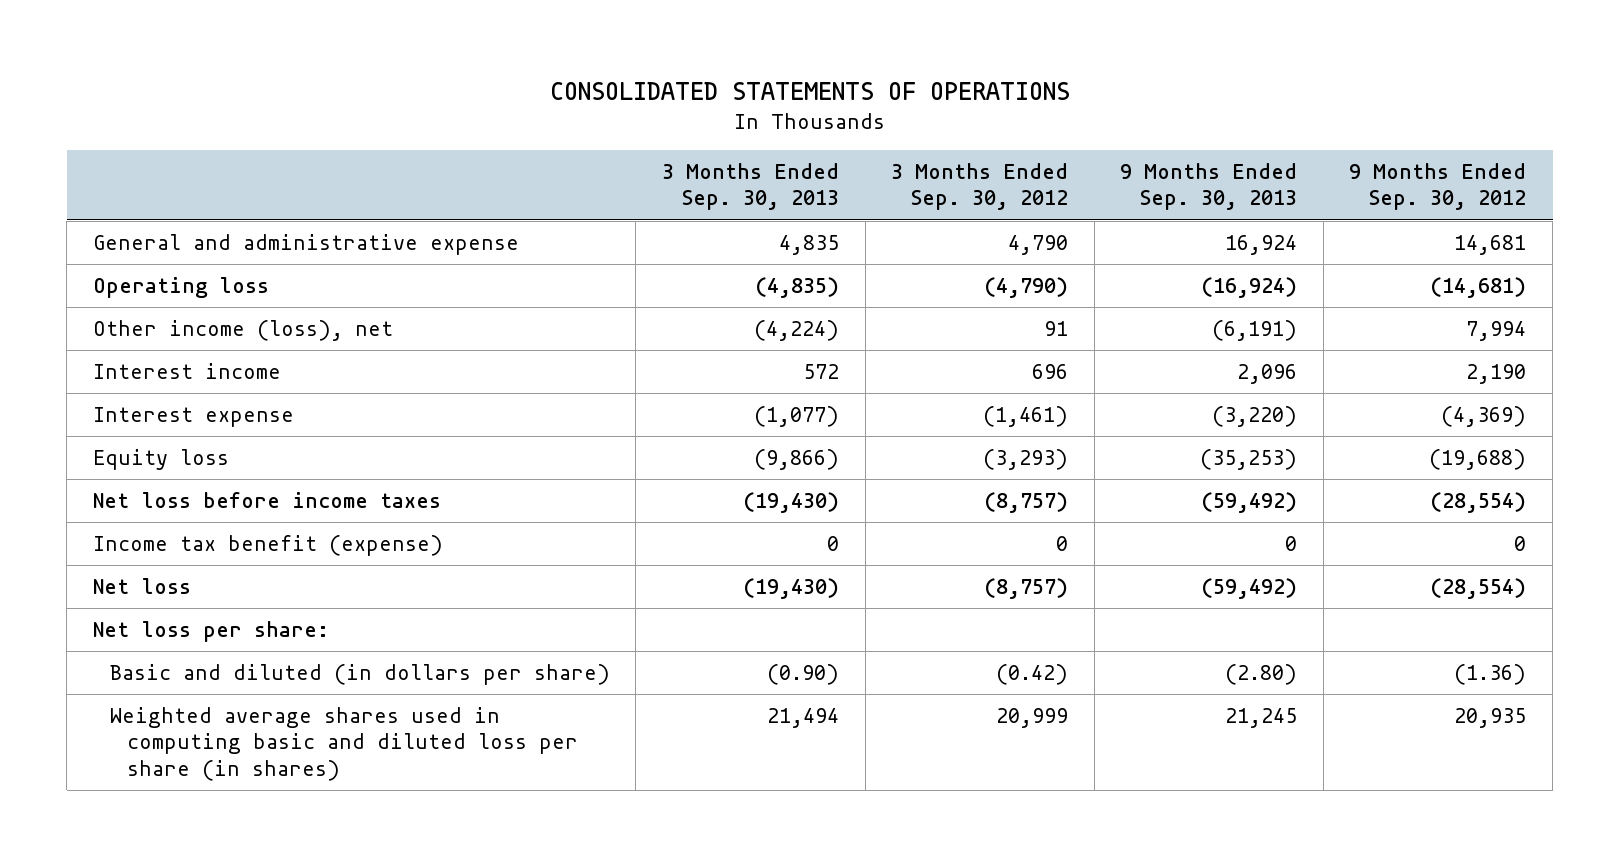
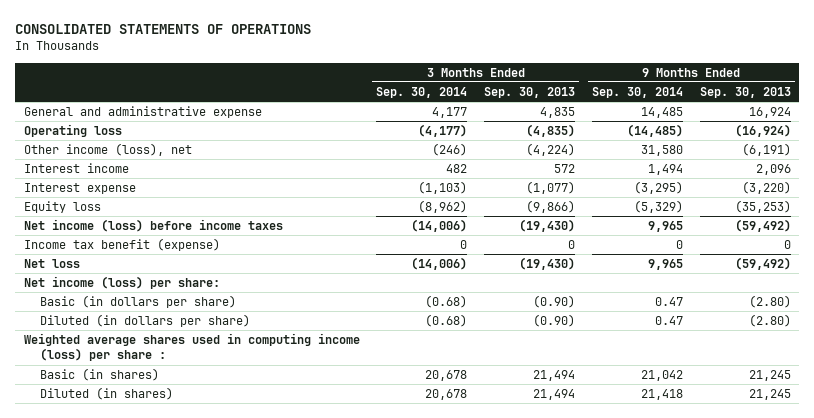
- | 3 Months Ended Sep. 30, 2013 | 3 Months Ended Sep. 30, 2012 | 9 Months Ended Sep. 30, 2013 | 9 Months Ended Sep. 30, 2012
+ | 3 Months Ended Sep. 30, 2014 | 3 Months Ended Sep. 30, 2013 | 9 Months Ended Sep. 30, 2014 | 9 Months Ended Sep. 30, 2013
- Net loss before income taxes | (19,430) | (8,757) | (59,492) | (28,554)
+ Net income (loss) before income taxes | (14,006) | (19,430) | 9,965 | (59,492)
- Net loss per share:
- Basic and diluted (in dollars per share) | (0.90) | (0.42) | (2.80) | (1.36)
- Weighted average shares used in computing basic and diluted loss per share (in shares) | 21,494 | 20,999 | 21,245 | 20,935
+ Net income (loss) per share:
+ Basic (in dollars per share) | (0.68) | (0.90) | 0.47 | (2.80)
+ Diluted (in dollars per share) | (0.68) | (0.90) | 0.47 | (2.80)
+ Weighted average shares used in computing income (loss) per share :
+ Basic (in shares) | 20,678 | 21,494 | 21,042 | 21,245
+ Diluted (in shares) | 20,678 | 21,494 | 21,418 | 21,245

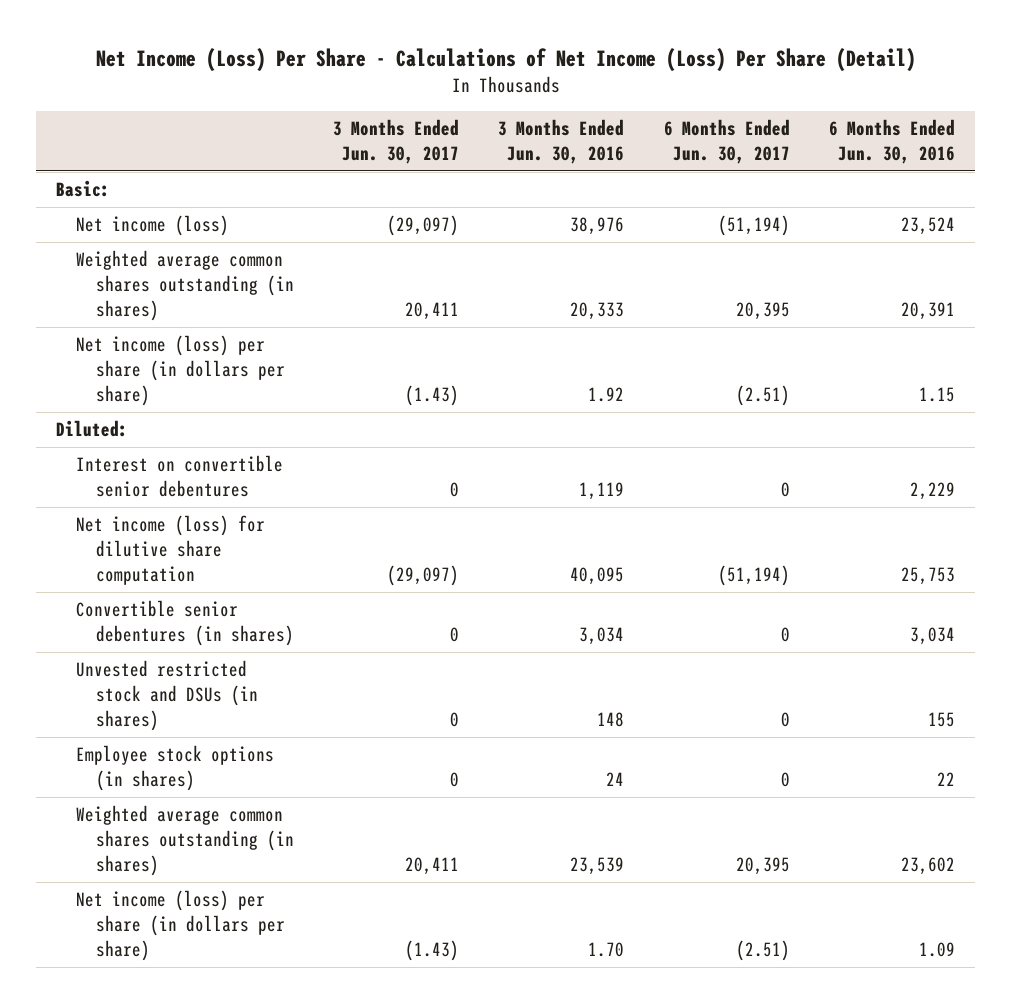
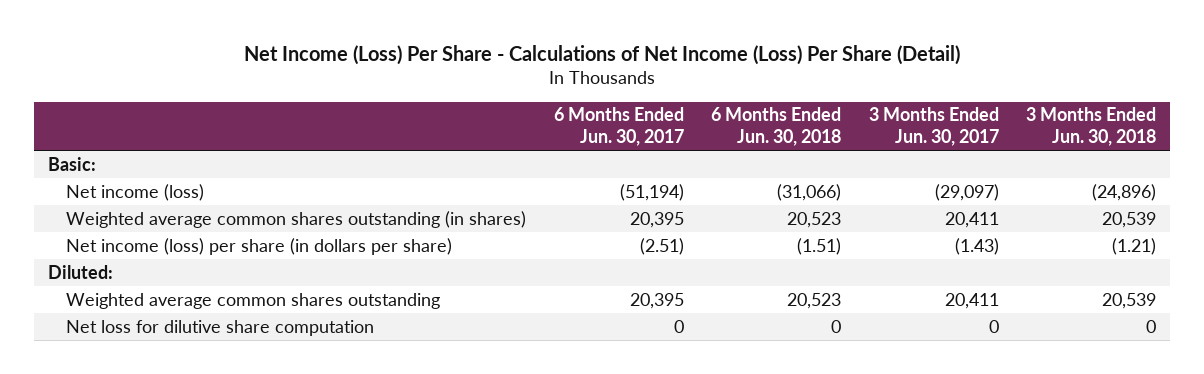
- | 3 Months Ended Jun. 30, 2017 | 3 Months Ended Jun. 30, 2016 | 6 Months Ended Jun. 30, 2017 | 6 Months Ended Jun. 30, 2016
+ | 6 Months Ended Jun. 30, 2017 | 6 Months Ended Jun. 30, 2018 | 3 Months Ended Jun. 30, 2017 | 3 Months Ended Jun. 30, 2018
- Interest on convertible senior debentures | 0 | 1,119 | 0 | 2,229
- Net income (loss) for dilutive share computation | (29,097) | 40,095 | (51,194) | 25,753
- Convertible senior debentures (in shares) | 0 | 3,034 | 0 | 3,034
- Unvested restricted stock and DSUs (in shares) | 0 | 148 | 0 | 155
- Employee stock options (in shares) | 0 | 24 | 0 | 22
- Weighted average common shares outstanding (in shares) | 20,411 | 23,539 | 20,395 | 23,602
- Net income (loss) per share (in dollars per share) | (1.43) | 1.70 | (2.51) | 1.09
+ Weighted average common shares outstanding | 20,395 | 20,523 | 20,411 | 20,539
+ Net loss for dilutive share computation | 0 | 0 | 0 | 0

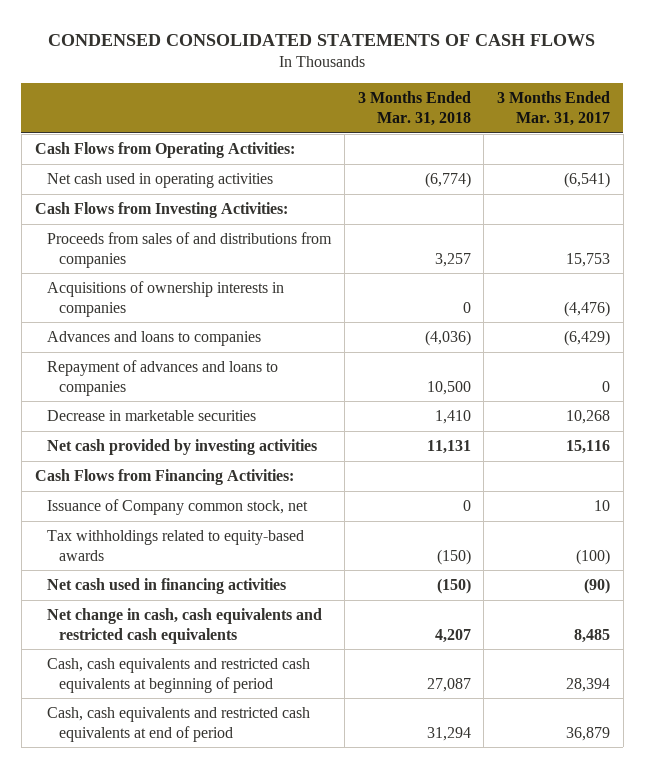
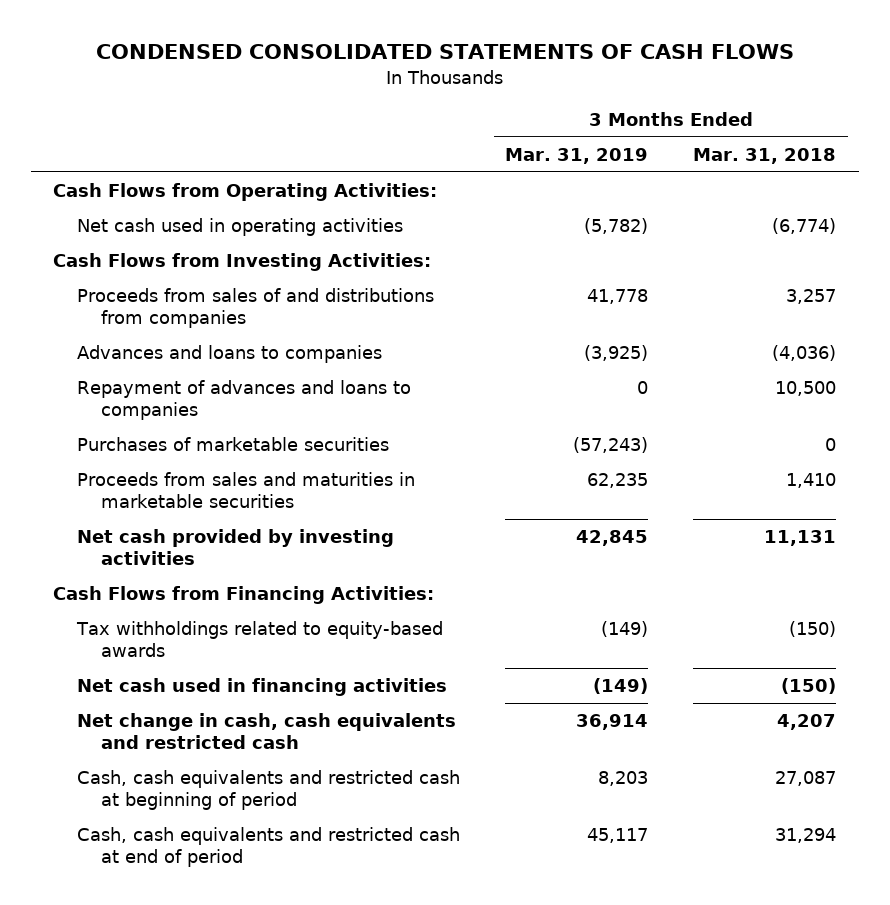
- | 3 Months Ended Mar. 31, 2018 | 3 Months Ended Mar. 31, 2017
+ | 3 Months Ended Mar. 31, 2019 | 3 Months Ended Mar. 31, 2018
- Acquisitions of ownership interests in companies | 0 | (4,476)
- Decrease in marketable securities | 1,410 | 10,268
+ Purchases of marketable securities | (57,243) | 0
+ Proceeds from sales and maturities in marketable securities | 62,235 | 1,410
- Issuance of Company common stock, net | 0 | 10
- Net change in cash, cash equivalents and restricted cash equivalents | 4,207 | 8,485
- Cash, cash equivalents and restricted cash equivalents at beginning of period | 27,087 | 28,394
- Cash, cash equivalents and restricted cash equivalents at end of period | 31,294 | 36,879
+ Net change in cash, cash equivalents and restricted cash | 36,914 | 4,207
+ Cash, cash equivalents and restricted cash at beginning of period | 8,203 | 27,087
+ Cash, cash equivalents and restricted cash at end of period | 45,117 | 31,294

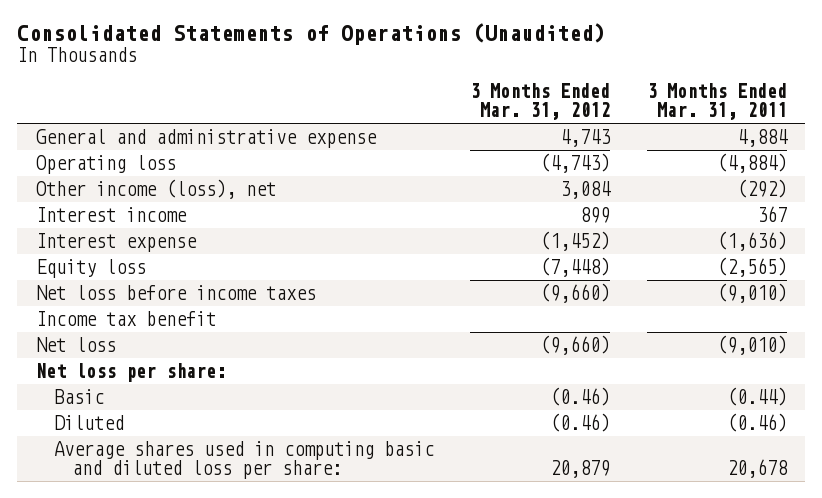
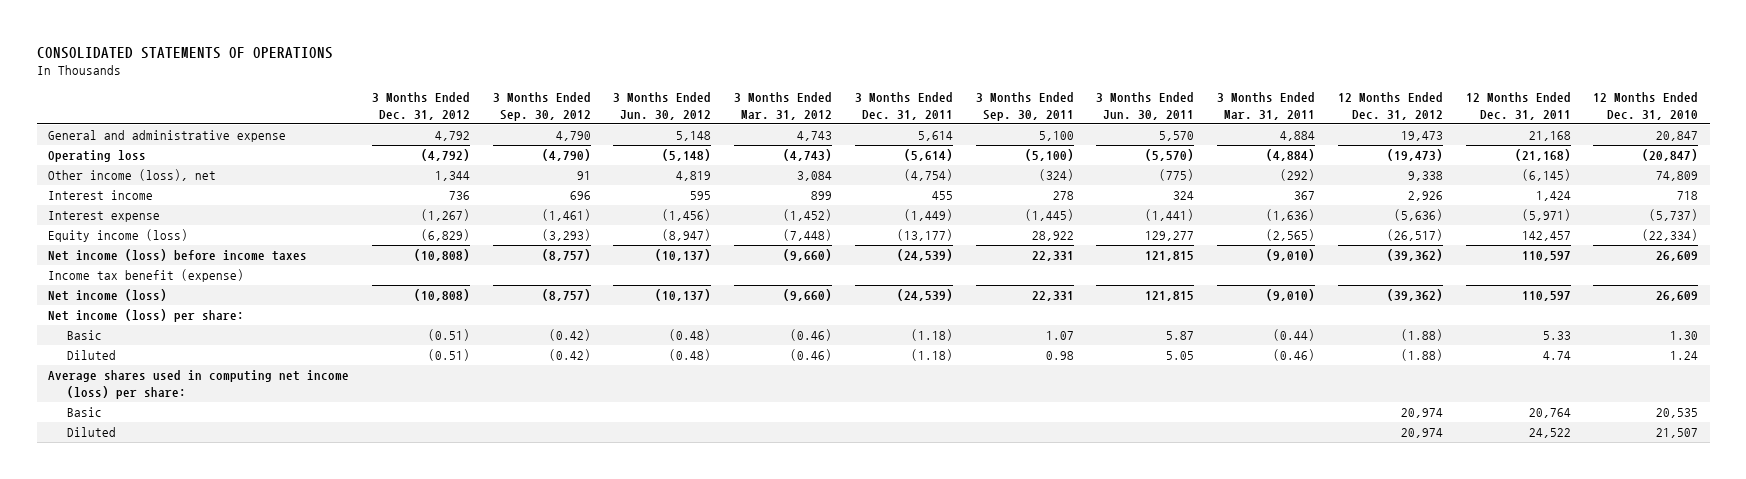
- Consolidated Statements of Operations (Unaudited)
+ CONSOLIDATED STATEMENTS OF OPERATIONS
- | 3 Months Ended Mar. 31, 2012 | 3 Months Ended Mar. 31, 2011
+ | 3 Months Ended Dec. 31, 2012 | 3 Months Ended Sep. 30, 2012 | 3 Months Ended Jun. 30, 2012 | 3 Months Ended Mar. 31, 2012 | 3 Months Ended Dec. 31, 2011 | 3 Months Ended Sep. 30, 2011 | 3 Months Ended Jun. 30, 2011 | 3 Months Ended Mar. 31, 2011 | 12 Months Ended Dec. 31, 2012 | 12 Months Ended Dec. 31, 2011 | 12 Months Ended Dec. 31, 2010
- Equity loss | (7,448) | (2,565)
- Net loss before income taxes | (9,660) | (9,010)
- Income tax benefit
- Net loss | (9,660) | (9,010)
- Net loss per share:
+ Equity income (loss) | (6,829) | (3,293) | (8,947) | (7,448) | (13,177) | 28,922 | 129,277 | (2,565) | (26,517) | 142,457 | (22,334)
+ Net income (loss) before income taxes | (10,808) | (8,757) | (10,137) | (9,660) | (24,539) | 22,331 | 121,815 | (9,010) | (39,362) | 110,597 | 26,609
+ Income tax benefit (expense)
+ Net income (loss) | (10,808) | (8,757) | (10,137) | (9,660) | (24,539) | 22,331 | 121,815 | (9,010) | (39,362) | 110,597 | 26,609
+ Net income (loss) per share:
- Average shares used in computing basic and diluted loss per share: | 20,879 | 20,678
+ Average shares used in computing net income (loss) per share:
+ Basic | | | | | | | | | 20,974 | 20,764 | 20,535
+ Diluted | | | | | | | | | 20,974 | 24,522 | 21,507

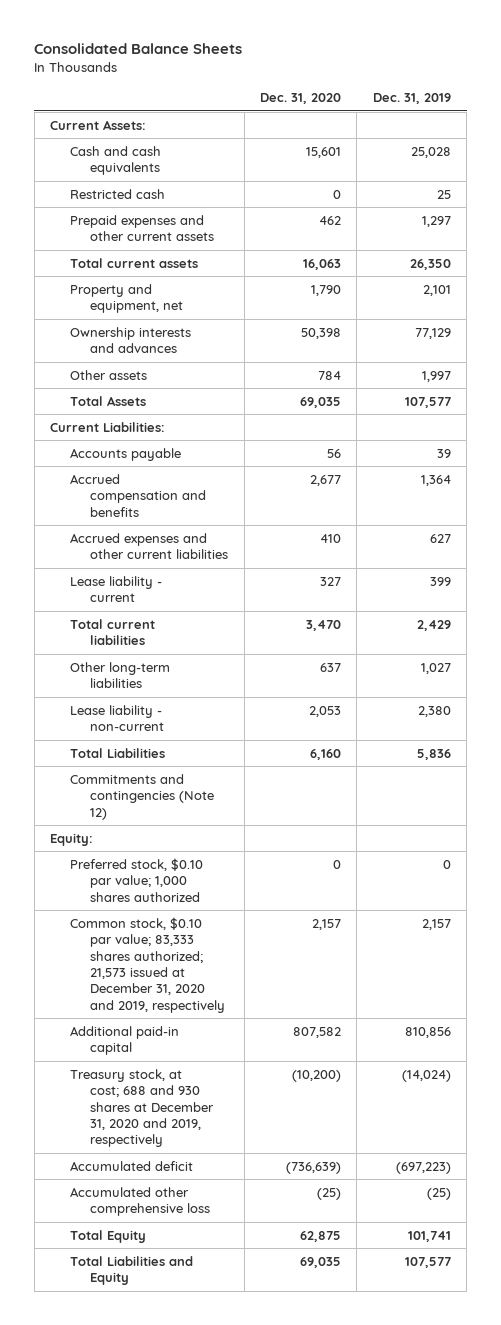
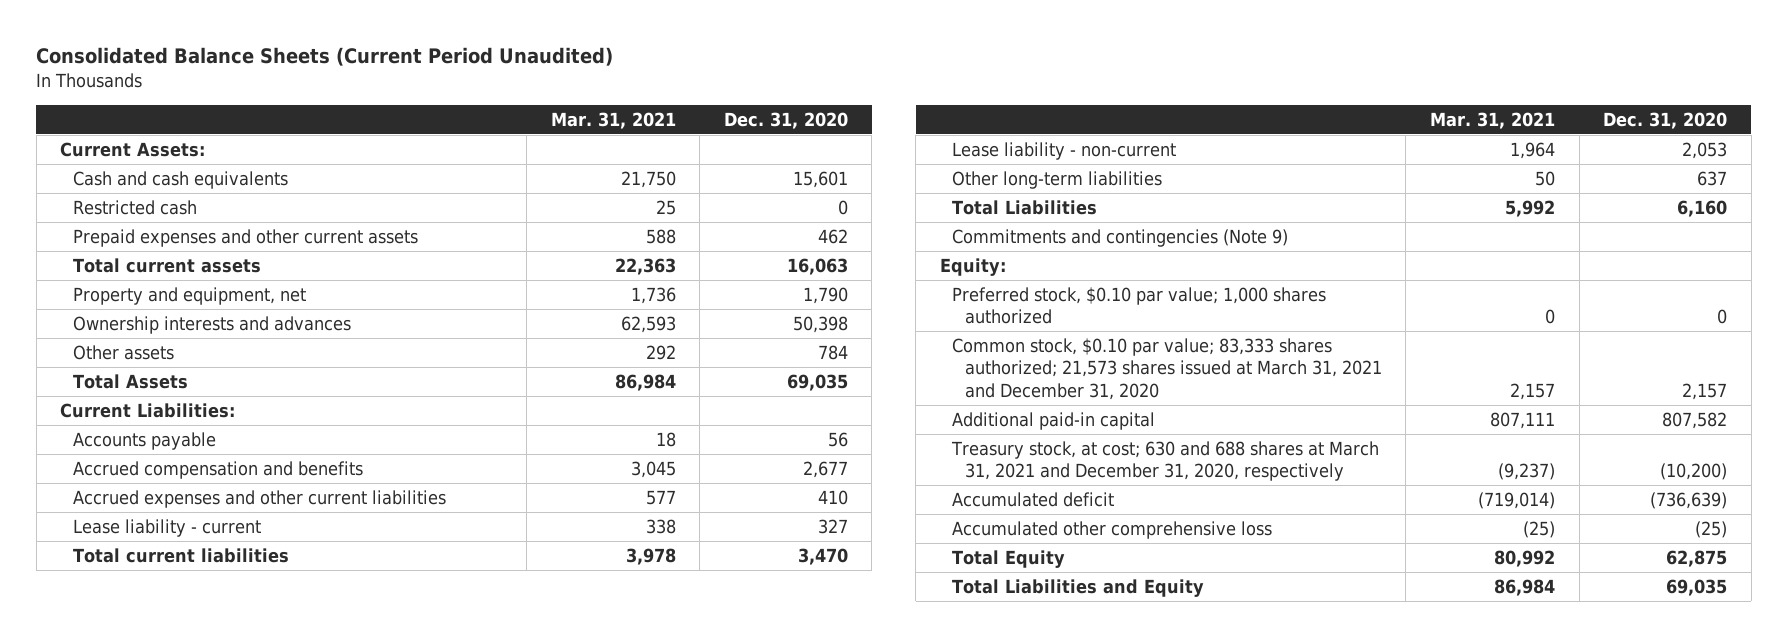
- Consolidated Balance Sheets
+ Consolidated Balance Sheets (Current Period Unaudited)
- | Dec. 31, 2020 | Dec. 31, 2019
+ | Mar. 31, 2021 | Dec. 31, 2020
moved down: Other long-term liabilities | 50 | 637
- Commitments and contingencies (Note 12)
+ Commitments and contingencies (Note 9)
- Common stock, $0.10 par value; 83,333 shares authorized; 21,573 issued at December 31, 2020 and 2019, respectively | 2,157 | 2,157
+ Common stock, $0.10 par value; 83,333 shares authorized; 21,573 shares issued at March 31, 2021 and December 31, 2020 | 2,157 | 2,157
- Treasury stock, at cost; 688 and 930 shares at December 31, 2020 and 2019, respectively | (10,200) | (14,024)
+ Treasury stock, at cost; 630 and 688 shares at March 31, 2021 and December 31, 2020, respectively | (9,237) | (10,200)

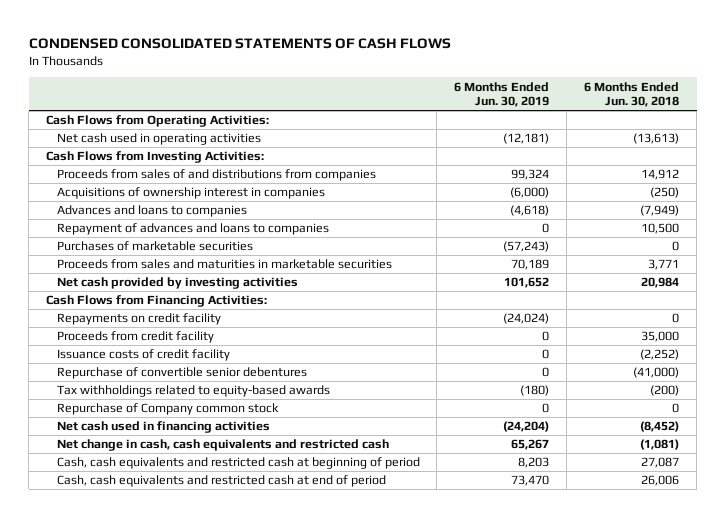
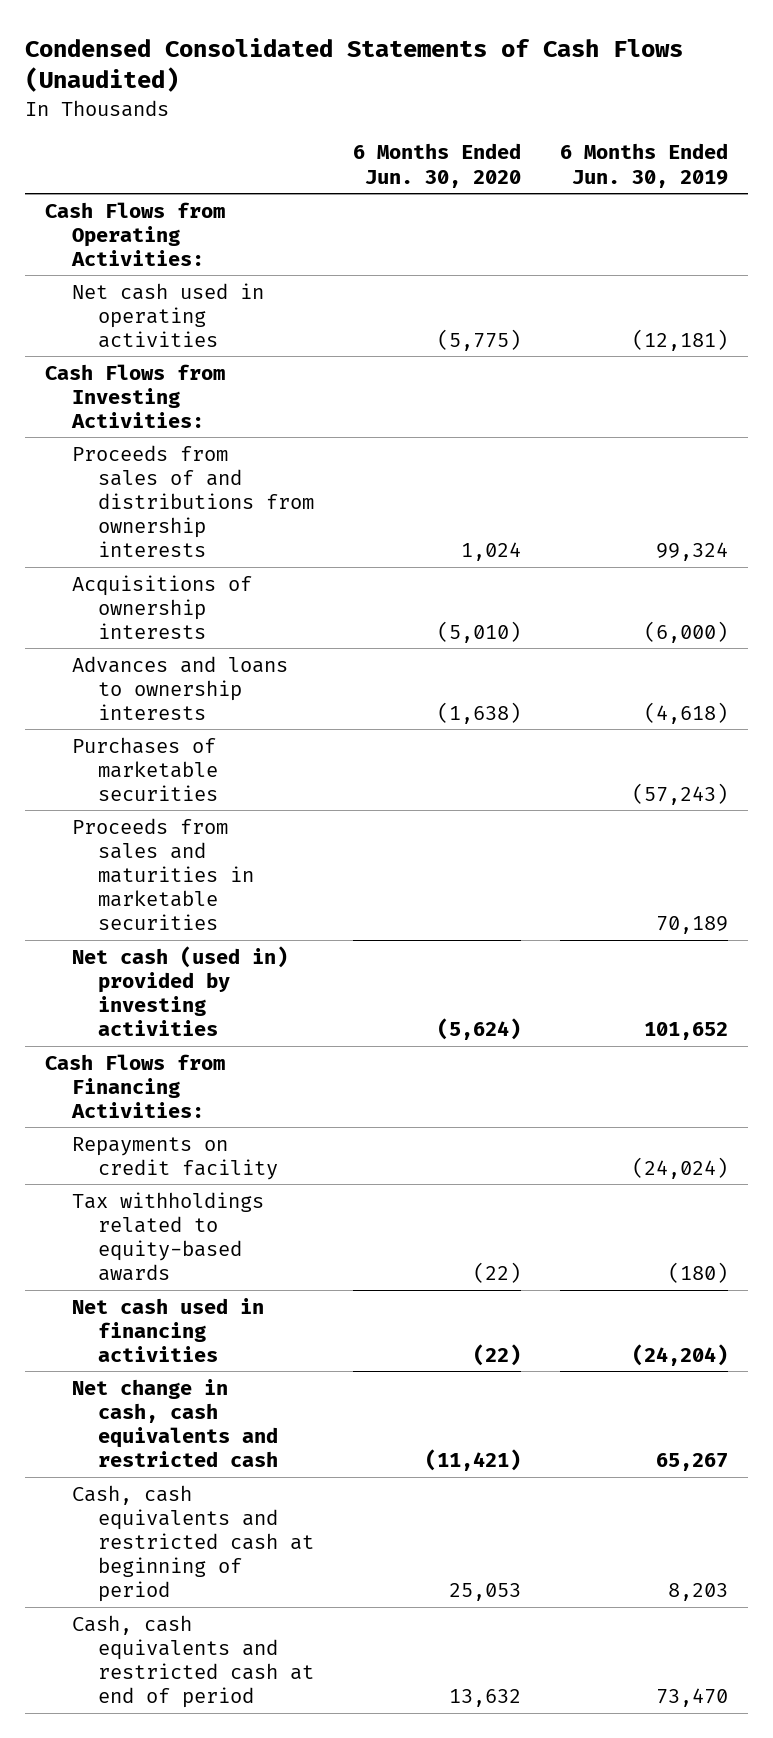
- CONDENSED CONSOLIDATED STATEMENTS OF CASH FLOWS
+ Condensed Consolidated Statements of Cash Flows (Unaudited)
- | 6 Months Ended Jun. 30, 2019 | 6 Months Ended Jun. 30, 2018
+ | 6 Months Ended Jun. 30, 2020 | 6 Months Ended Jun. 30, 2019
- Proceeds from sales of and distributions from companies | 99,324 | 14,912
- Acquisitions of ownership interest in companies | (6,000) | (250)
- Advances and loans to companies | (4,618) | (7,949)
- Repayment of advances and loans to companies | 0 | 10,500
+ Proceeds from sales of and distributions from ownership interests | 1,024 | 99,324
+ Acquisitions of ownership interests | (5,010) | (6,000)
+ Advances and loans to ownership interests | (1,638) | (4,618)
- Net cash provided by investing activities | 101,652 | 20,984
+ Net cash (used in) provided by investing activities | (5,624) | 101,652
- Proceeds from credit facility | 0 | 35,000
- Issuance costs of credit facility | 0 | (2,252)
- Repurchase of convertible senior debentures | 0 | (41,000)
- Repurchase of Company common stock | 0 | 0

